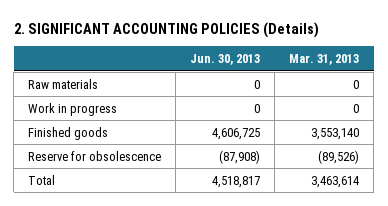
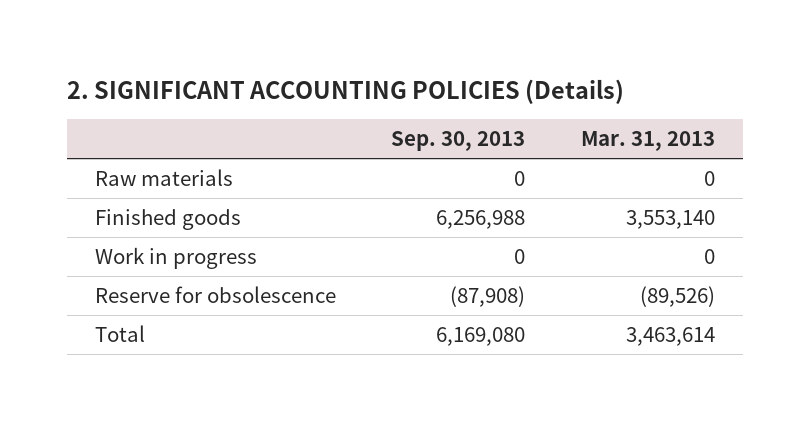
- | Jun. 30, 2013 | Mar. 31, 2013
+ | Sep. 30, 2013 | Mar. 31, 2013
moved down: Work in progress | 0 | 0

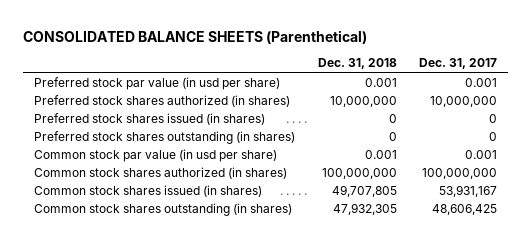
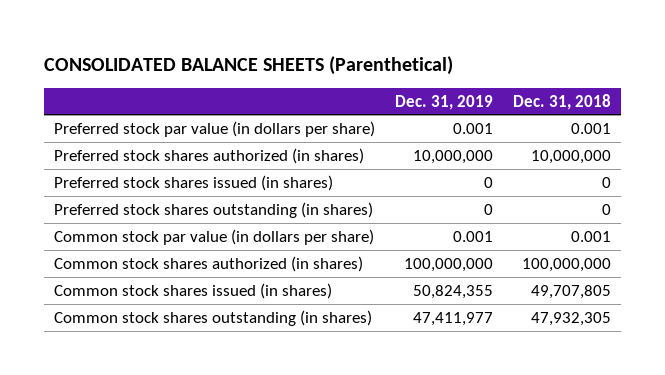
- | Dec. 31, 2018 | Dec. 31, 2017
+ | Dec. 31, 2019 | Dec. 31, 2018
- Preferred stock par value (in usd per share) | 0.001 | 0.001
+ Preferred stock par value (in dollars per share) | 0.001 | 0.001
- Common stock par value (in usd per share) | 0.001 | 0.001
+ Common stock par value (in dollars per share) | 0.001 | 0.001

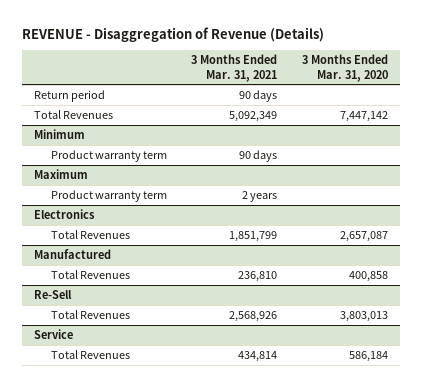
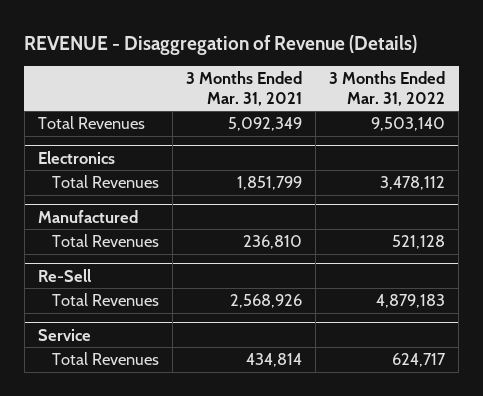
- | 3 Months Ended Mar. 31, 2021 | 3 Months Ended Mar. 31, 2020
+ | 3 Months Ended Mar. 31, 2021 | 3 Months Ended Mar. 31, 2022
- Return period | 90 days |
- Minimum
- Product warranty term | 90 days |
- Maximum
- Product warranty term | 2 years |

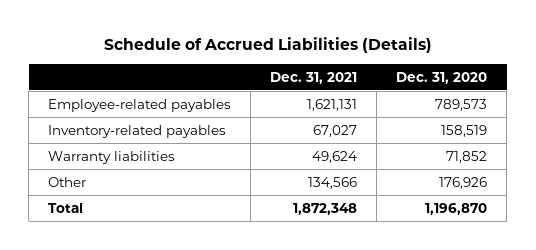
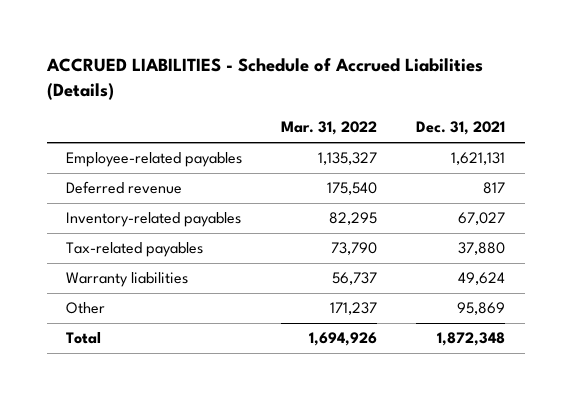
- Schedule of Accrued Liabilities (Details)
+ ACCRUED LIABILITIES - Schedule of Accrued Liabilities (Details)
- | Dec. 31, 2021 | Dec. 31, 2020
+ | Mar. 31, 2022 | Dec. 31, 2021
+ Deferred revenue | 175,540 | 817
+ Tax-related payables | 73,790 | 37,880
- Other | 134,566 | 176,926
+ Other | 171,237 | 95,869

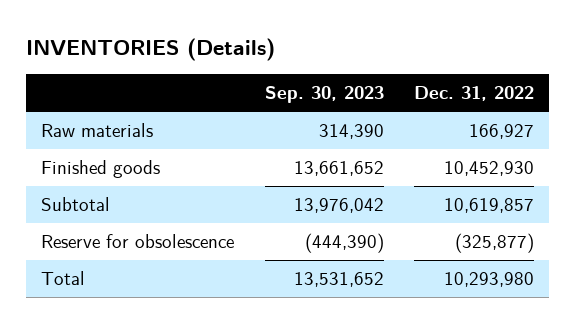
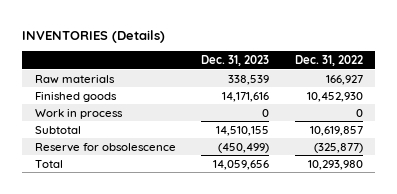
- | Sep. 30, 2023 | Dec. 31, 2022
+ | Dec. 31, 2023 | Dec. 31, 2022
+ Work in process | 0 | 0

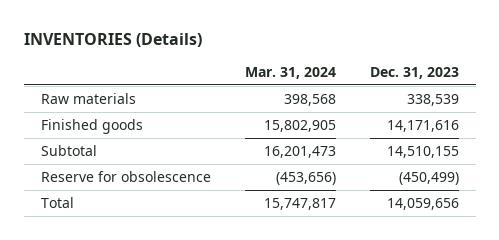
- | Dec. 31, 2023 | Dec. 31, 2022
+ | Mar. 31, 2024 | Dec. 31, 2023
- Work in process | 0 | 0

